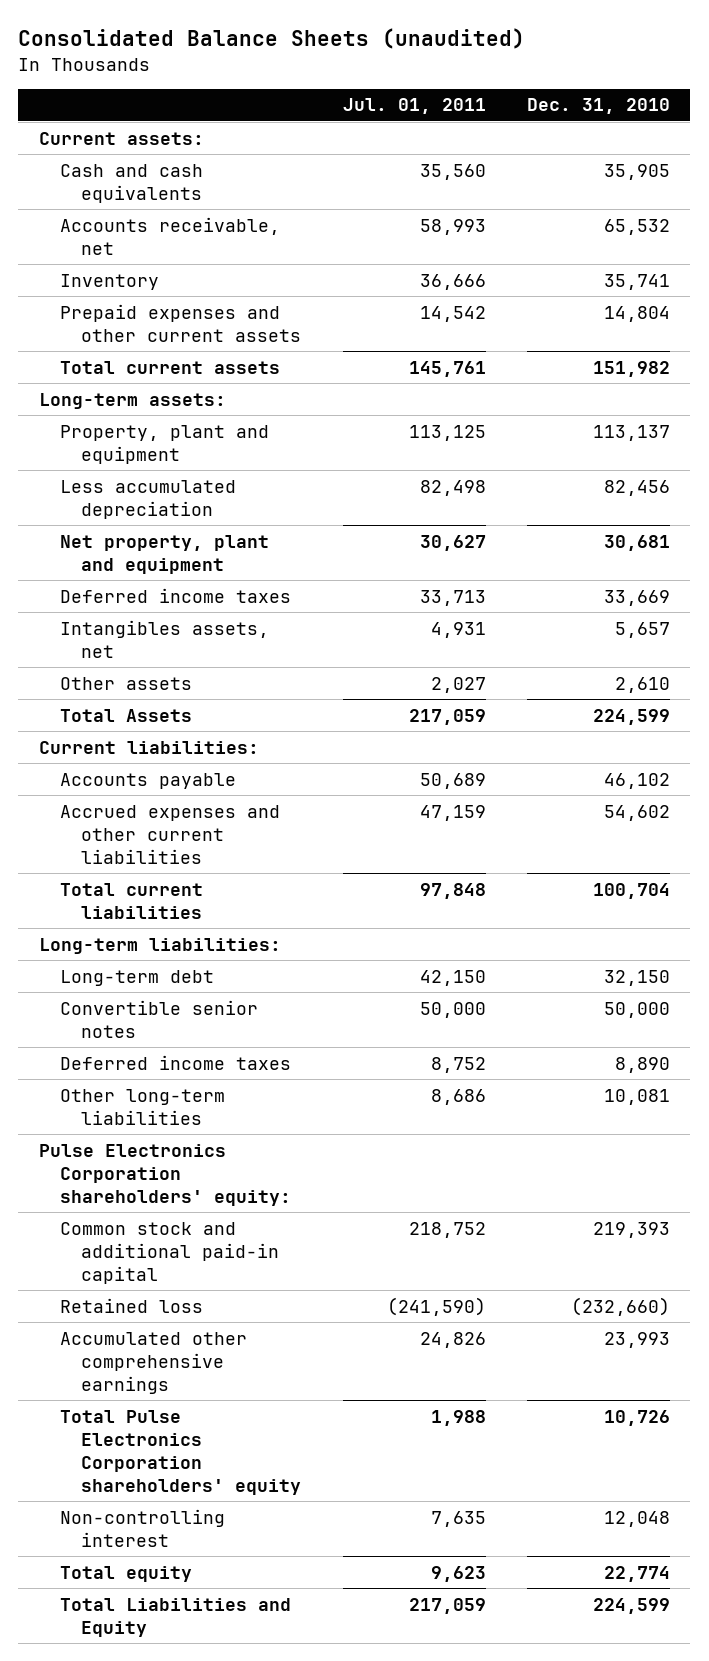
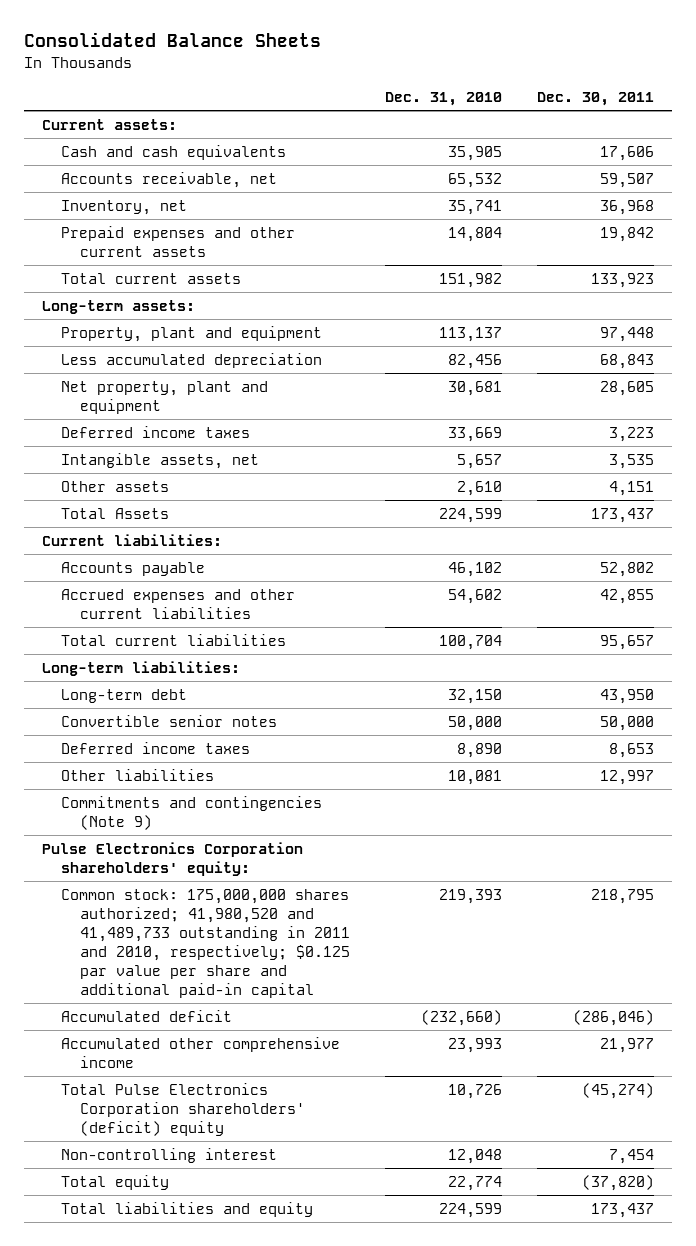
- Consolidated Balance Sheets (unaudited)
+ Consolidated Balance Sheets
- | Jul. 01, 2011 | Dec. 31, 2010
+ | Dec. 31, 2010 | Dec. 30, 2011
- Inventory | 36,666 | 35,741
+ Inventory, net | 35,741 | 36,968
- Intangibles assets, net | 4,931 | 5,657
+ Intangible assets, net | 5,657 | 3,535
- Other long-term liabilities | 8,686 | 10,081
+ Other liabilities | 10,081 | 12,997
+ Commitments and contingencies (Note 9)
- Common stock and additional paid-in capital | 218,752 | 219,393
- Retained loss | (241,590) | (232,660)
- Accumulated other comprehensive earnings | 24,826 | 23,993
- Total Pulse Electronics Corporation shareholders' equity | 1,988 | 10,726
+ Common stock: 175,000,000 shares authorized; 41,980,520 and 41,489,733 outstanding in 2011 and 2010, respectively; $0.125 par value per share and additional paid-in capital | 219,393 | 218,795
+ Accumulated deficit | (232,660) | (286,046)
+ Accumulated other comprehensive income | 23,993 | 21,977
+ Total Pulse Electronics Corporation shareholders' (deficit) equity | 10,726 | (45,274)
- Total Liabilities and Equity | 217,059 | 224,599
+ Total liabilities and equity | 224,599 | 173,437

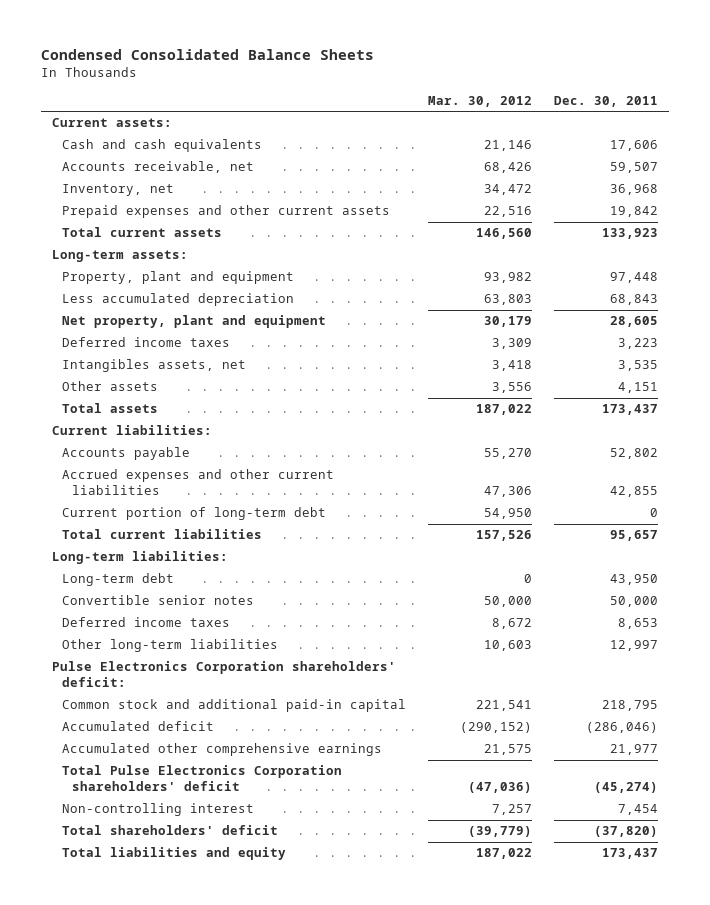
- Consolidated Balance Sheets
+ Condensed Consolidated Balance Sheets
- | Dec. 31, 2010 | Dec. 30, 2011
+ | Mar. 30, 2012 | Dec. 30, 2011
- Intangible assets, net | 5,657 | 3,535
+ Intangibles assets, net | 3,418 | 3,535
- Total Assets | 224,599 | 173,437
+ Total assets | 187,022 | 173,437
+ Current portion of long-term debt | 54,950 | 0
- Other liabilities | 10,081 | 12,997
- Commitments and contingencies (Note 9)
- Pulse Electronics Corporation shareholders' equity:
- Common stock: 175,000,000 shares authorized; 41,980,520 and 41,489,733 outstanding in 2011 and 2010, respectively; $0.125 par value per share and additional paid-in capital | 219,393 | 218,795
+ Other long-term liabilities | 10,603 | 12,997
+ Pulse Electronics Corporation shareholders' deficit:
+ Common stock and additional paid-in capital | 221,541 | 218,795
- Accumulated other comprehensive income | 23,993 | 21,977
- Total Pulse Electronics Corporation shareholders' (deficit) equity | 10,726 | (45,274)
+ Accumulated other comprehensive earnings | 21,575 | 21,977
+ Total Pulse Electronics Corporation shareholders' deficit | (47,036) | (45,274)
- Total equity | 22,774 | (37,820)
+ Total shareholders' deficit | (39,779) | (37,820)

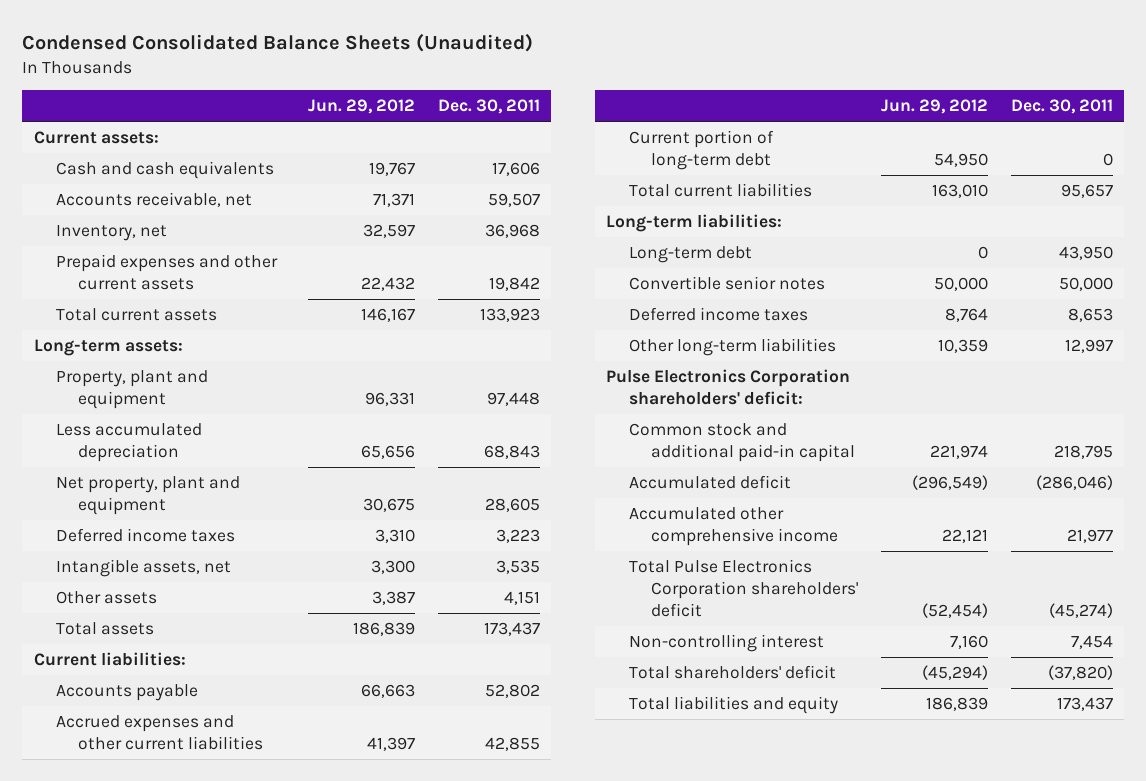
- Condensed Consolidated Balance Sheets
+ Condensed Consolidated Balance Sheets (Unaudited)
- | Mar. 30, 2012 | Dec. 30, 2011
+ | Jun. 29, 2012 | Dec. 30, 2011
- Intangibles assets, net | 3,418 | 3,535
+ Intangible assets, net | 3,300 | 3,535
- Accumulated other comprehensive earnings | 21,575 | 21,977
+ Accumulated other comprehensive income | 22,121 | 21,977

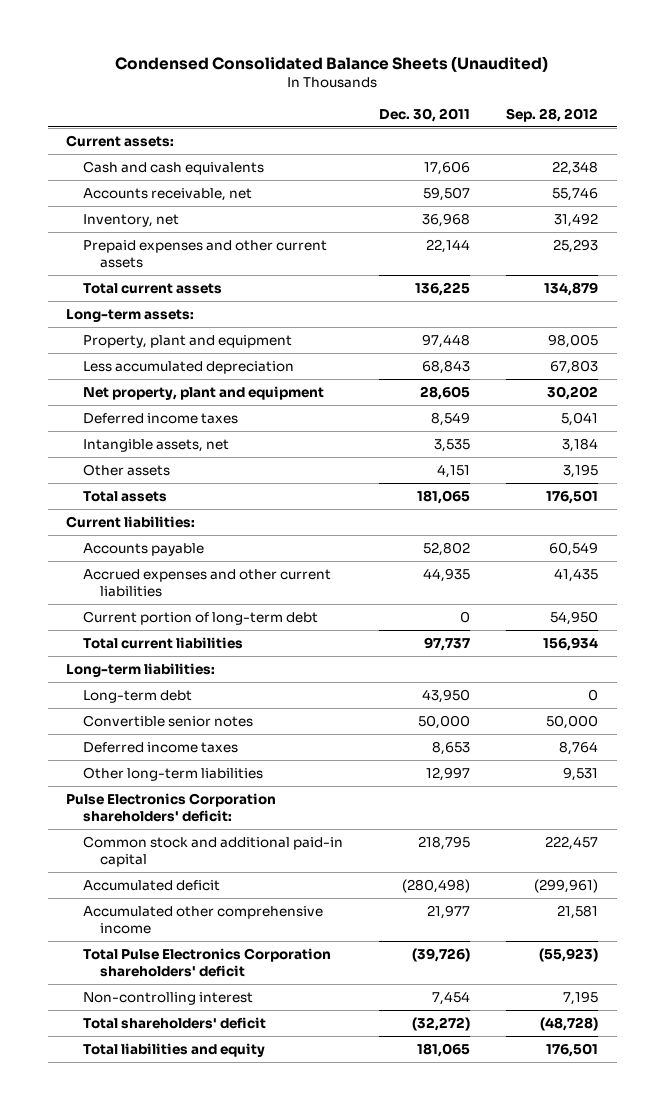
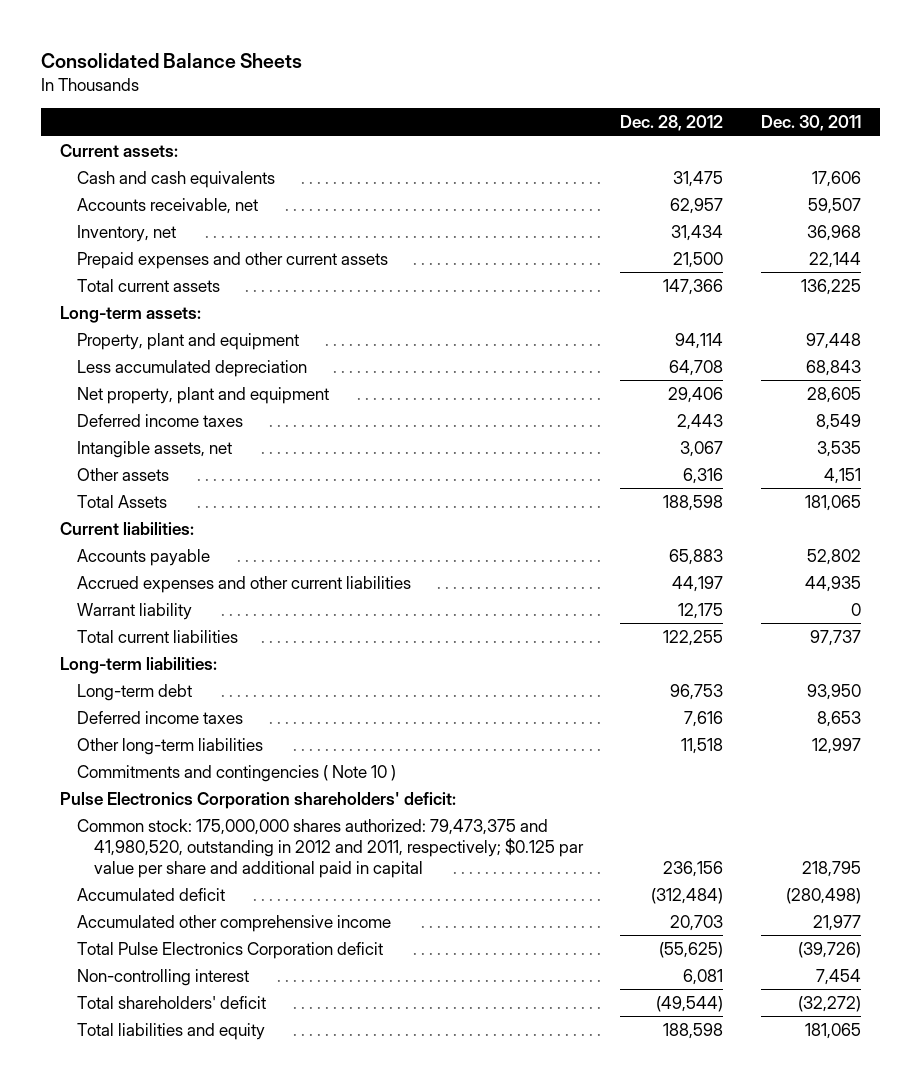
- Condensed Consolidated Balance Sheets (Unaudited)
+ Consolidated Balance Sheets
- | Dec. 30, 2011 | Sep. 28, 2012
+ | Dec. 28, 2012 | Dec. 30, 2011
- Total assets | 181,065 | 176,501
+ Total Assets | 188,598 | 181,065
- Current portion of long-term debt | 0 | 54,950
+ Warrant liability | 12,175 | 0
- Long-term debt | 43,950 | 0
- Convertible senior notes | 50,000 | 50,000
+ Long-term debt | 96,753 | 93,950
+ Commitments and contingencies ( Note 10 )
- Common stock and additional paid-in capital | 218,795 | 222,457
+ Common stock: 175,000,000 shares authorized: 79,473,375 and 41,980,520, outstanding in 2012 and 2011, respectively; $0.125 par value per share and additional paid in capital | 236,156 | 218,795
- Total Pulse Electronics Corporation shareholders' deficit | (39,726) | (55,923)
+ Total Pulse Electronics Corporation deficit | (55,625) | (39,726)

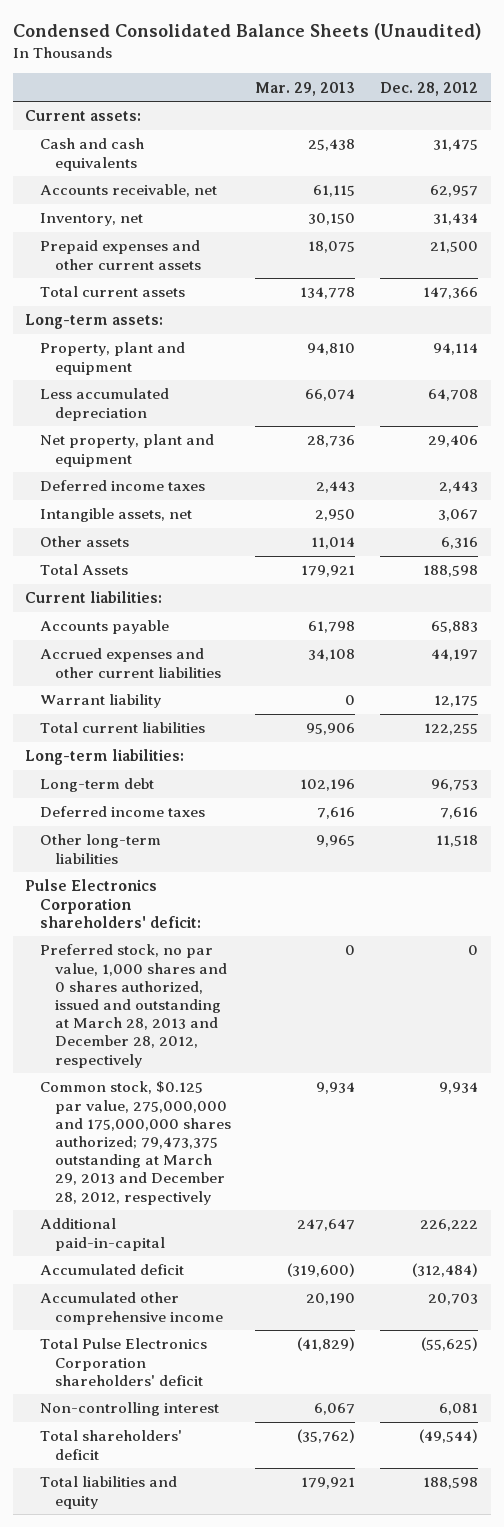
- Consolidated Balance Sheets
+ Condensed Consolidated Balance Sheets (Unaudited)
- | Dec. 28, 2012 | Dec. 30, 2011
+ | Mar. 29, 2013 | Dec. 28, 2012
- Commitments and contingencies ( Note 10 )
- Common stock: 175,000,000 shares authorized: 79,473,375 and 41,980,520, outstanding in 2012 and 2011, respectively; $0.125 par value per share and additional paid in capital | 236,156 | 218,795
+ Preferred stock, no par value, 1,000 shares and 0 shares authorized, issued and outstanding at March 28, 2013 and December 28, 2012, respectively | 0 | 0
+ Common stock, $0.125 par value, 275,000,000 and 175,000,000 shares authorized; 79,473,375 outstanding at March 29, 2013 and December 28, 2012, respectively | 9,934 | 9,934
+ Additional paid-in-capital | 247,647 | 226,222
- Total Pulse Electronics Corporation deficit | (55,625) | (39,726)
+ Total Pulse Electronics Corporation shareholders' deficit | (41,829) | (55,625)

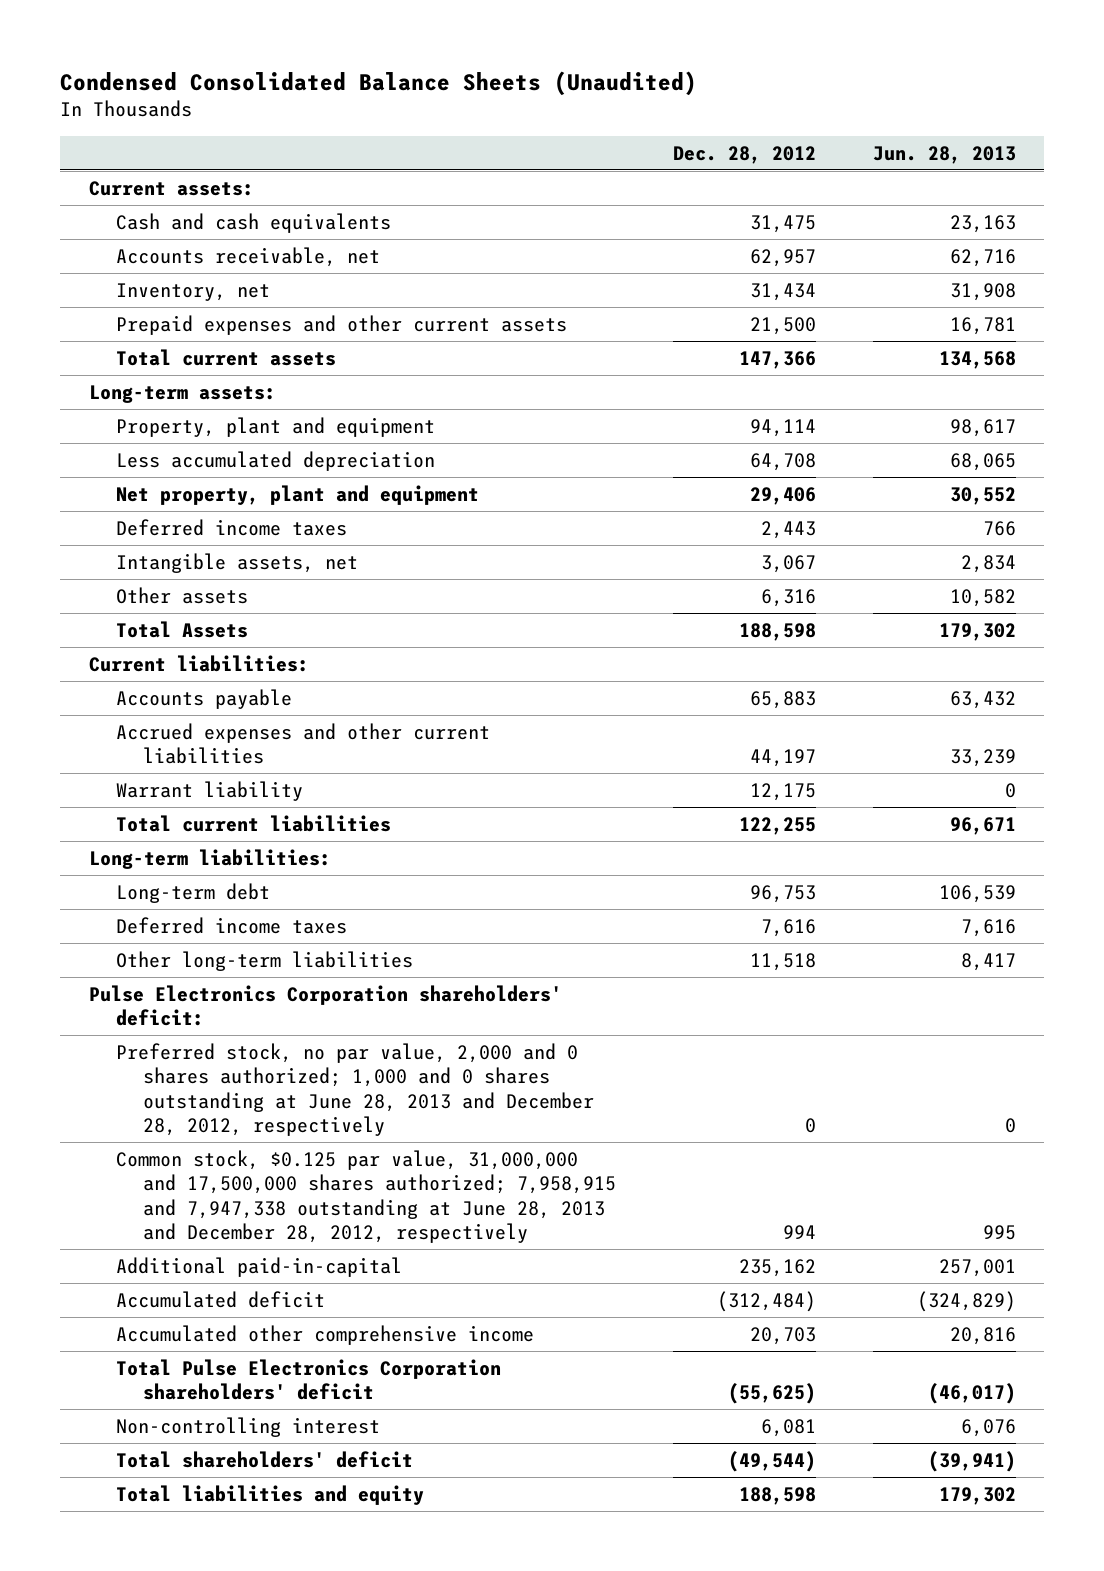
- | Mar. 29, 2013 | Dec. 28, 2012
+ | Dec. 28, 2012 | Jun. 28, 2013
- Preferred stock, no par value, 1,000 shares and 0 shares authorized, issued and outstanding at March 28, 2013 and December 28, 2012, respectively | 0 | 0
- Common stock, $0.125 par value, 275,000,000 and 175,000,000 shares authorized; 79,473,375 outstanding at March 29, 2013 and December 28, 2012, respectively | 9,934 | 9,934
- Additional paid-in-capital | 247,647 | 226,222
+ Preferred stock, no par value, 2,000 and 0 shares authorized; 1,000 and 0 shares outstanding at June 28, 2013 and December 28, 2012, respectively | 0 | 0
+ Common stock, $0.125 par value, 31,000,000 and 17,500,000 shares authorized; 7,958,915 and 7,947,338 outstanding at June 28, 2013 and December 28, 2012, respectively | 994 | 995
+ Additional paid-in-capital | 235,162 | 257,001

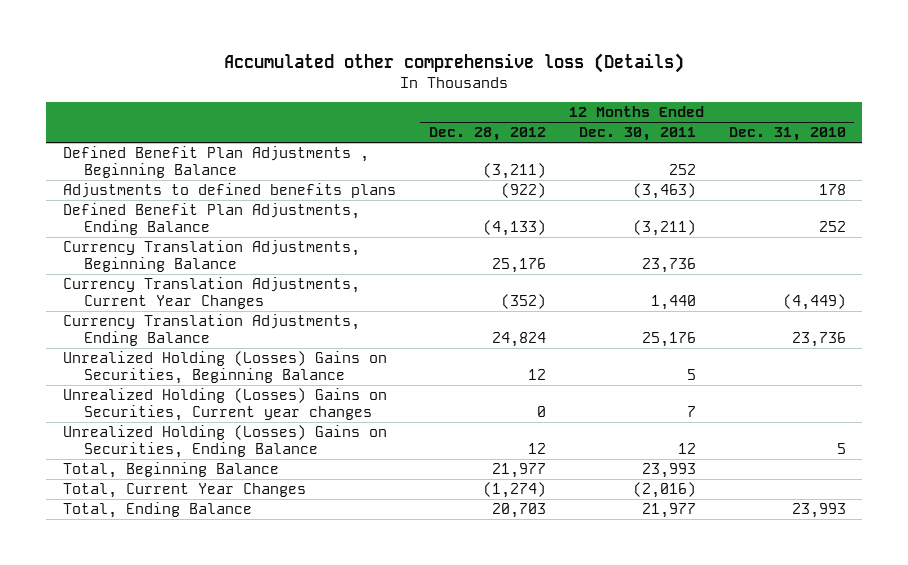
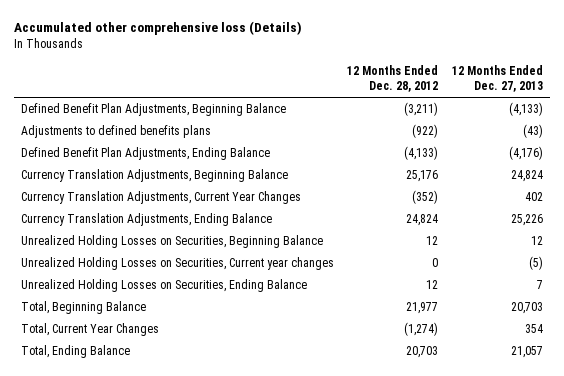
- | 12 Months Ended Dec. 28, 2012 | 12 Months Ended Dec. 30, 2011 | 12 Months Ended Dec. 31, 2010
+ | 12 Months Ended Dec. 28, 2012 | 12 Months Ended Dec. 27, 2013
- Defined Benefit Plan Adjustments , Beginning Balance | (3,211) | 252 |
+ Defined Benefit Plan Adjustments, Beginning Balance | (3,211) | (4,133)
- Unrealized Holding (Losses) Gains on Securities, Beginning Balance | 12 | 5 |
- Unrealized Holding (Losses) Gains on Securities, Current year changes | 0 | 7 |
- Unrealized Holding (Losses) Gains on Securities, Ending Balance | 12 | 12 | 5
+ Unrealized Holding Losses on Securities, Beginning Balance | 12 | 12
+ Unrealized Holding Losses on Securities, Current year changes | 0 | (5)
+ Unrealized Holding Losses on Securities, Ending Balance | 12 | 7

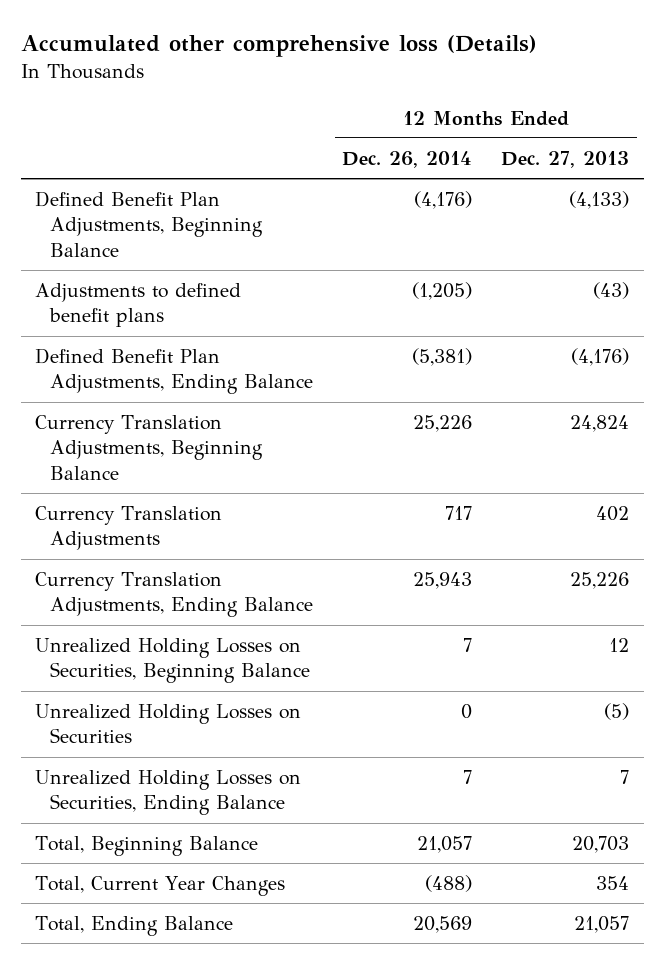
- | 12 Months Ended Dec. 28, 2012 | 12 Months Ended Dec. 27, 2013
+ | 12 Months Ended Dec. 26, 2014 | 12 Months Ended Dec. 27, 2013
- Adjustments to defined benefits plans | (922) | (43)
+ Adjustments to defined benefit plans | (1,205) | (43)
- Currency Translation Adjustments, Current Year Changes | (352) | 402
+ Currency Translation Adjustments | 717 | 402
- Unrealized Holding Losses on Securities, Current year changes | 0 | (5)
+ Unrealized Holding Losses on Securities | 0 | (5)

